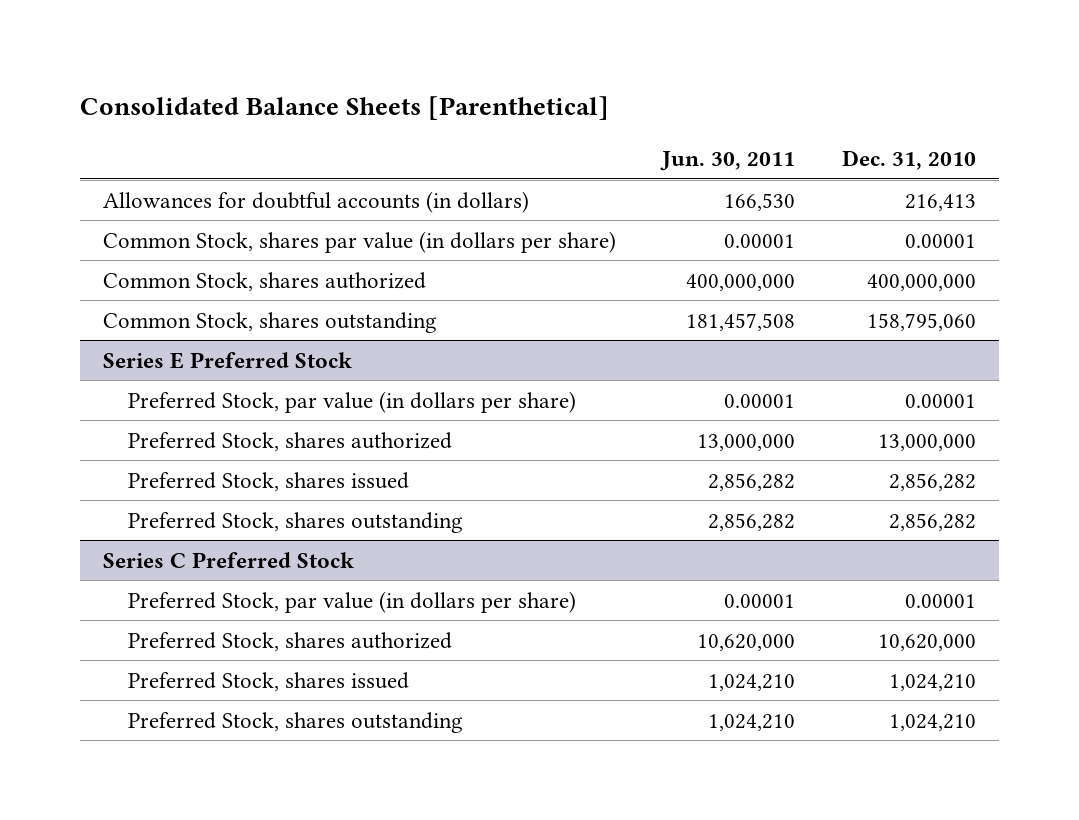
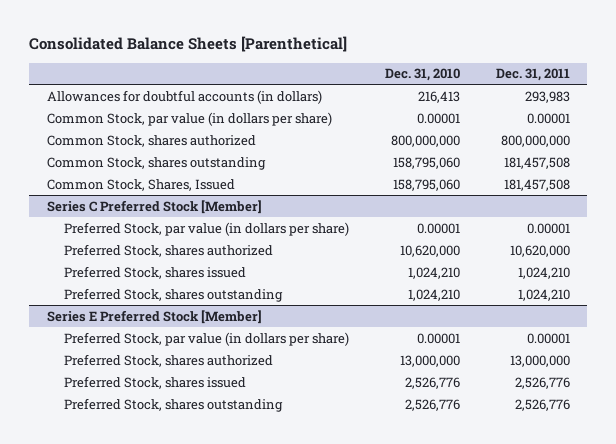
- | Jun. 30, 2011 | Dec. 31, 2010
+ | Dec. 31, 2010 | Dec. 31, 2011
- Common Stock, shares par value (in dollars per share) | 0.00001 | 0.00001
- Common Stock, shares authorized | 400,000,000 | 400,000,000
+ Common Stock, par value (in dollars per share) | 0.00001 | 0.00001
+ Common Stock, shares authorized | 800,000,000 | 800,000,000
- Series E Preferred Stock
- Preferred Stock, par value (in dollars per share) | 0.00001 | 0.00001
- Preferred Stock, shares authorized | 13,000,000 | 13,000,000
- Preferred Stock, shares issued | 2,856,282 | 2,856,282
- Preferred Stock, shares outstanding | 2,856,282 | 2,856,282
- Series C Preferred Stock
+ Common Stock, Shares, Issued | 158,795,060 | 181,457,508
+ Series C Preferred Stock [Member]
+ Series E Preferred Stock [Member]
+ Preferred Stock, par value (in dollars per share) | 0.00001 | 0.00001
+ Preferred Stock, shares authorized | 13,000,000 | 13,000,000
+ Preferred Stock, shares issued | 2,526,776 | 2,526,776
+ Preferred Stock, shares outstanding | 2,526,776 | 2,526,776

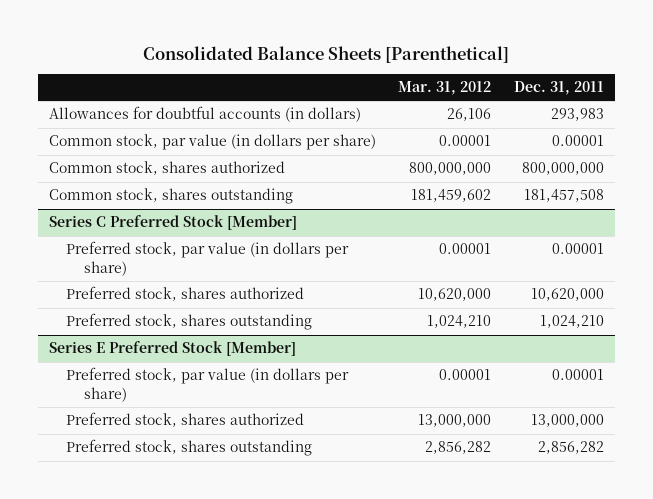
- | Dec. 31, 2010 | Dec. 31, 2011
+ | Mar. 31, 2012 | Dec. 31, 2011
- Common Stock, par value (in dollars per share) | 0.00001 | 0.00001
- Common Stock, shares authorized | 800,000,000 | 800,000,000
- Common Stock, shares outstanding | 158,795,060 | 181,457,508
- Common Stock, Shares, Issued | 158,795,060 | 181,457,508
+ Common stock, par value (in dollars per share) | 0.00001 | 0.00001
+ Common stock, shares authorized | 800,000,000 | 800,000,000
+ Common stock, shares outstanding | 181,459,602 | 181,457,508
@ Series C Preferred Stock [Member]
- Preferred Stock, par value (in dollars per share) | 0.00001 | 0.00001
- Preferred Stock, shares authorized | 10,620,000 | 10,620,000
- Preferred Stock, shares issued | 1,024,210 | 1,024,210
- Preferred Stock, shares outstanding | 1,024,210 | 1,024,210
+ Preferred stock, par value (in dollars per share) | 0.00001 | 0.00001
+ Preferred stock, shares authorized | 10,620,000 | 10,620,000
+ Preferred stock, shares outstanding | 1,024,210 | 1,024,210
@ Series E Preferred Stock [Member]
- Preferred Stock, par value (in dollars per share) | 0.00001 | 0.00001
- Preferred Stock, shares authorized | 13,000,000 | 13,000,000
- Preferred Stock, shares issued | 2,526,776 | 2,526,776
- Preferred Stock, shares outstanding | 2,526,776 | 2,526,776
+ Preferred stock, par value (in dollars per share) | 0.00001 | 0.00001
+ Preferred stock, shares authorized | 13,000,000 | 13,000,000
+ Preferred stock, shares outstanding | 2,856,282 | 2,856,282

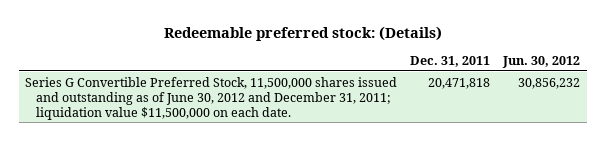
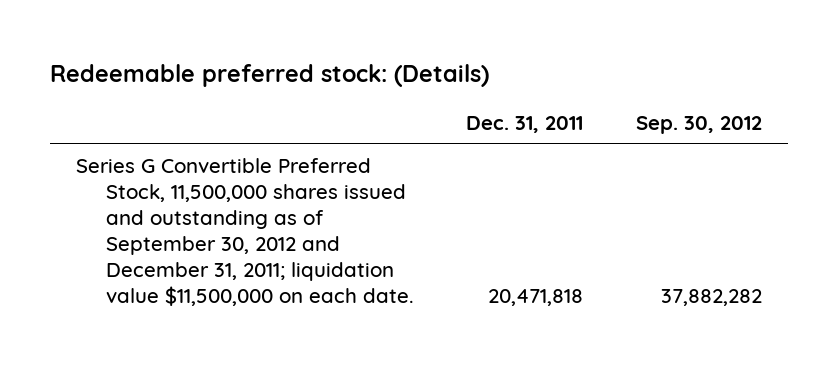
- | Dec. 31, 2011 | Jun. 30, 2012
+ | Dec. 31, 2011 | Sep. 30, 2012
- Series G Convertible Preferred Stock, 11,500,000 shares issued and outstanding as of June 30, 2012 and December 31, 2011; liquidation value $11,500,000 on each date. | 20,471,818 | 30,856,232
+ Series G Convertible Preferred Stock, 11,500,000 shares issued and outstanding as of September 30, 2012 and December 31, 2011; liquidation value $11,500,000 on each date. | 20,471,818 | 37,882,282

